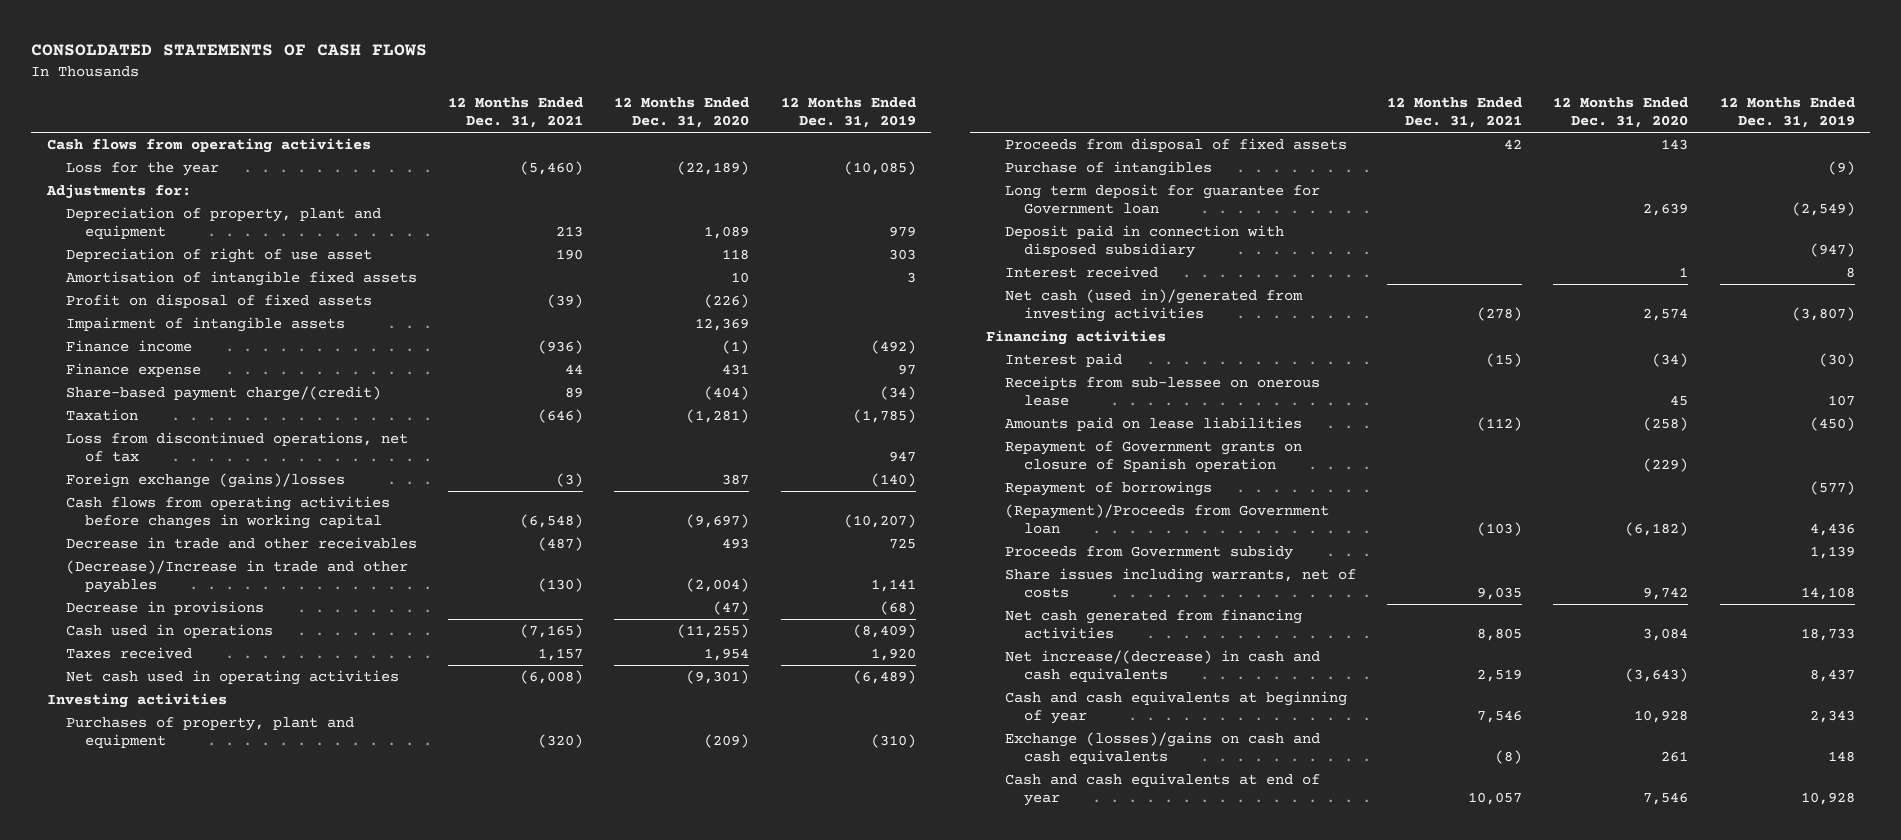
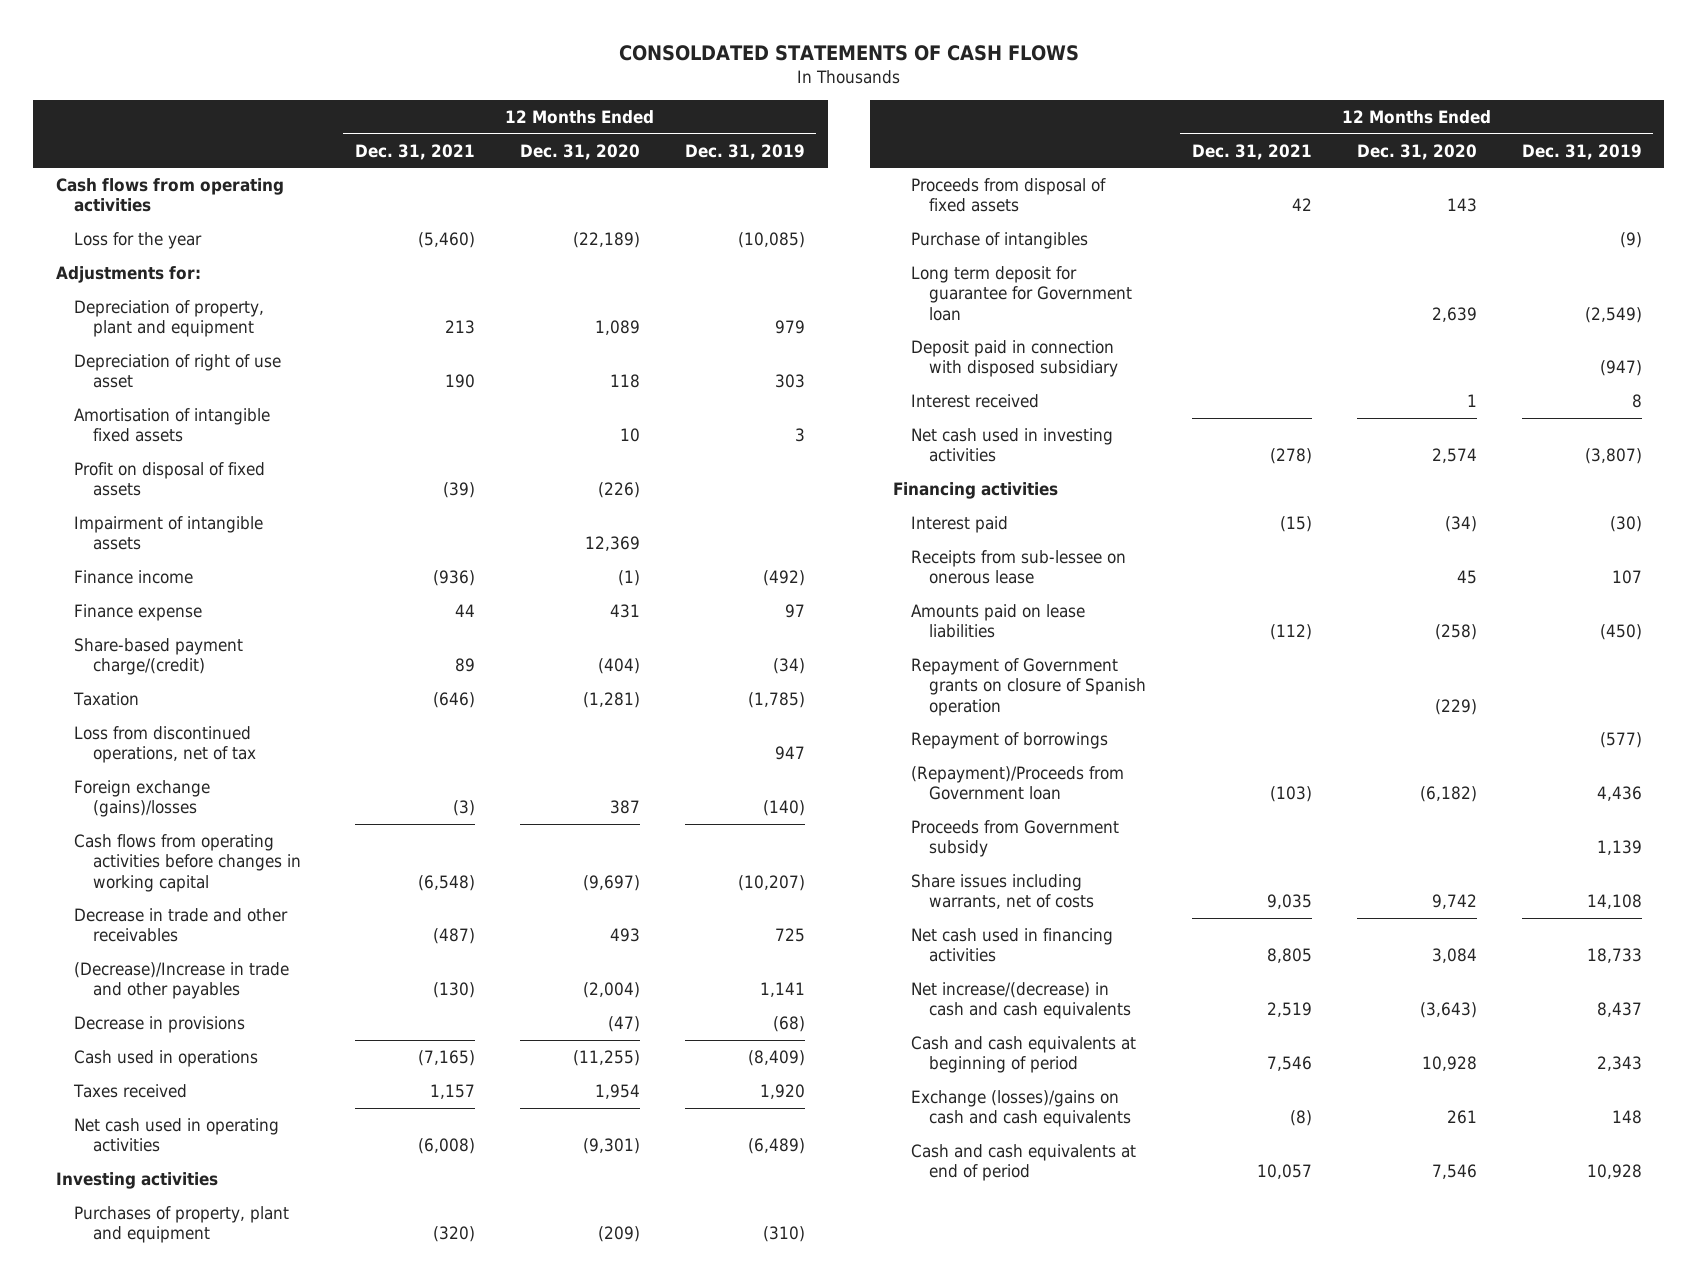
- Net cash (used in)/generated from investing activities | (278) | 2,574 | (3,807)
+ Net cash used in investing activities | (278) | 2,574 | (3,807)
- Net cash generated from financing activities | 8,805 | 3,084 | 18,733
+ Net cash used in financing activities | 8,805 | 3,084 | 18,733
- Cash and cash equivalents at beginning of year | 7,546 | 10,928 | 2,343
+ Cash and cash equivalents at beginning of period | 7,546 | 10,928 | 2,343
- Cash and cash equivalents at end of year | 10,057 | 7,546 | 10,928
+ Cash and cash equivalents at end of period | 10,057 | 7,546 | 10,928

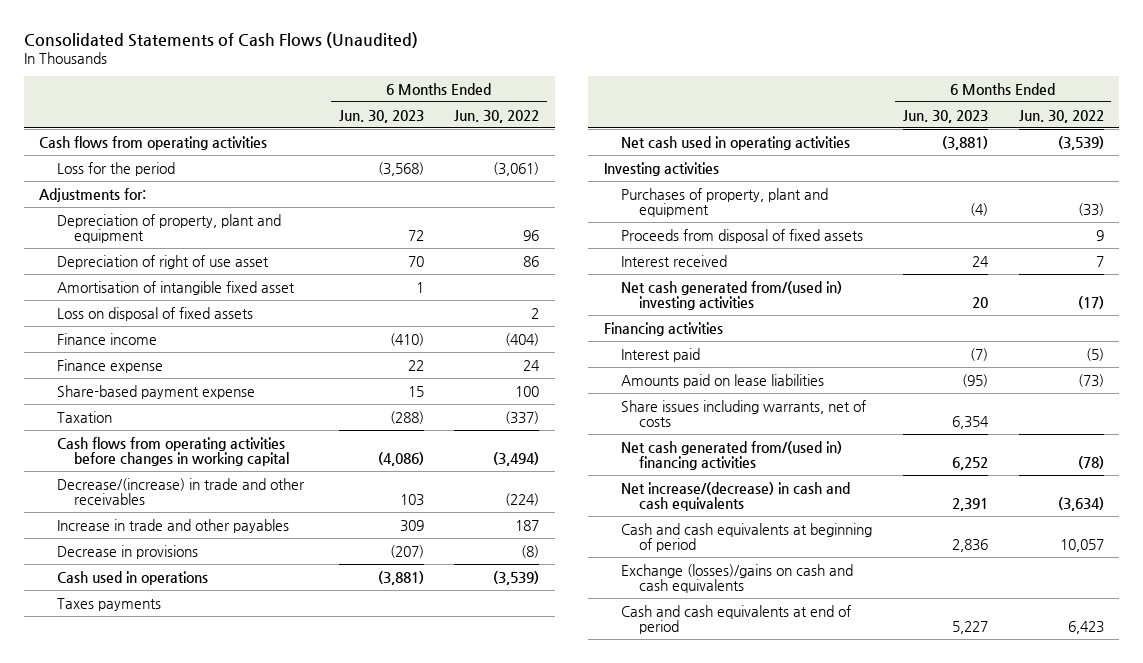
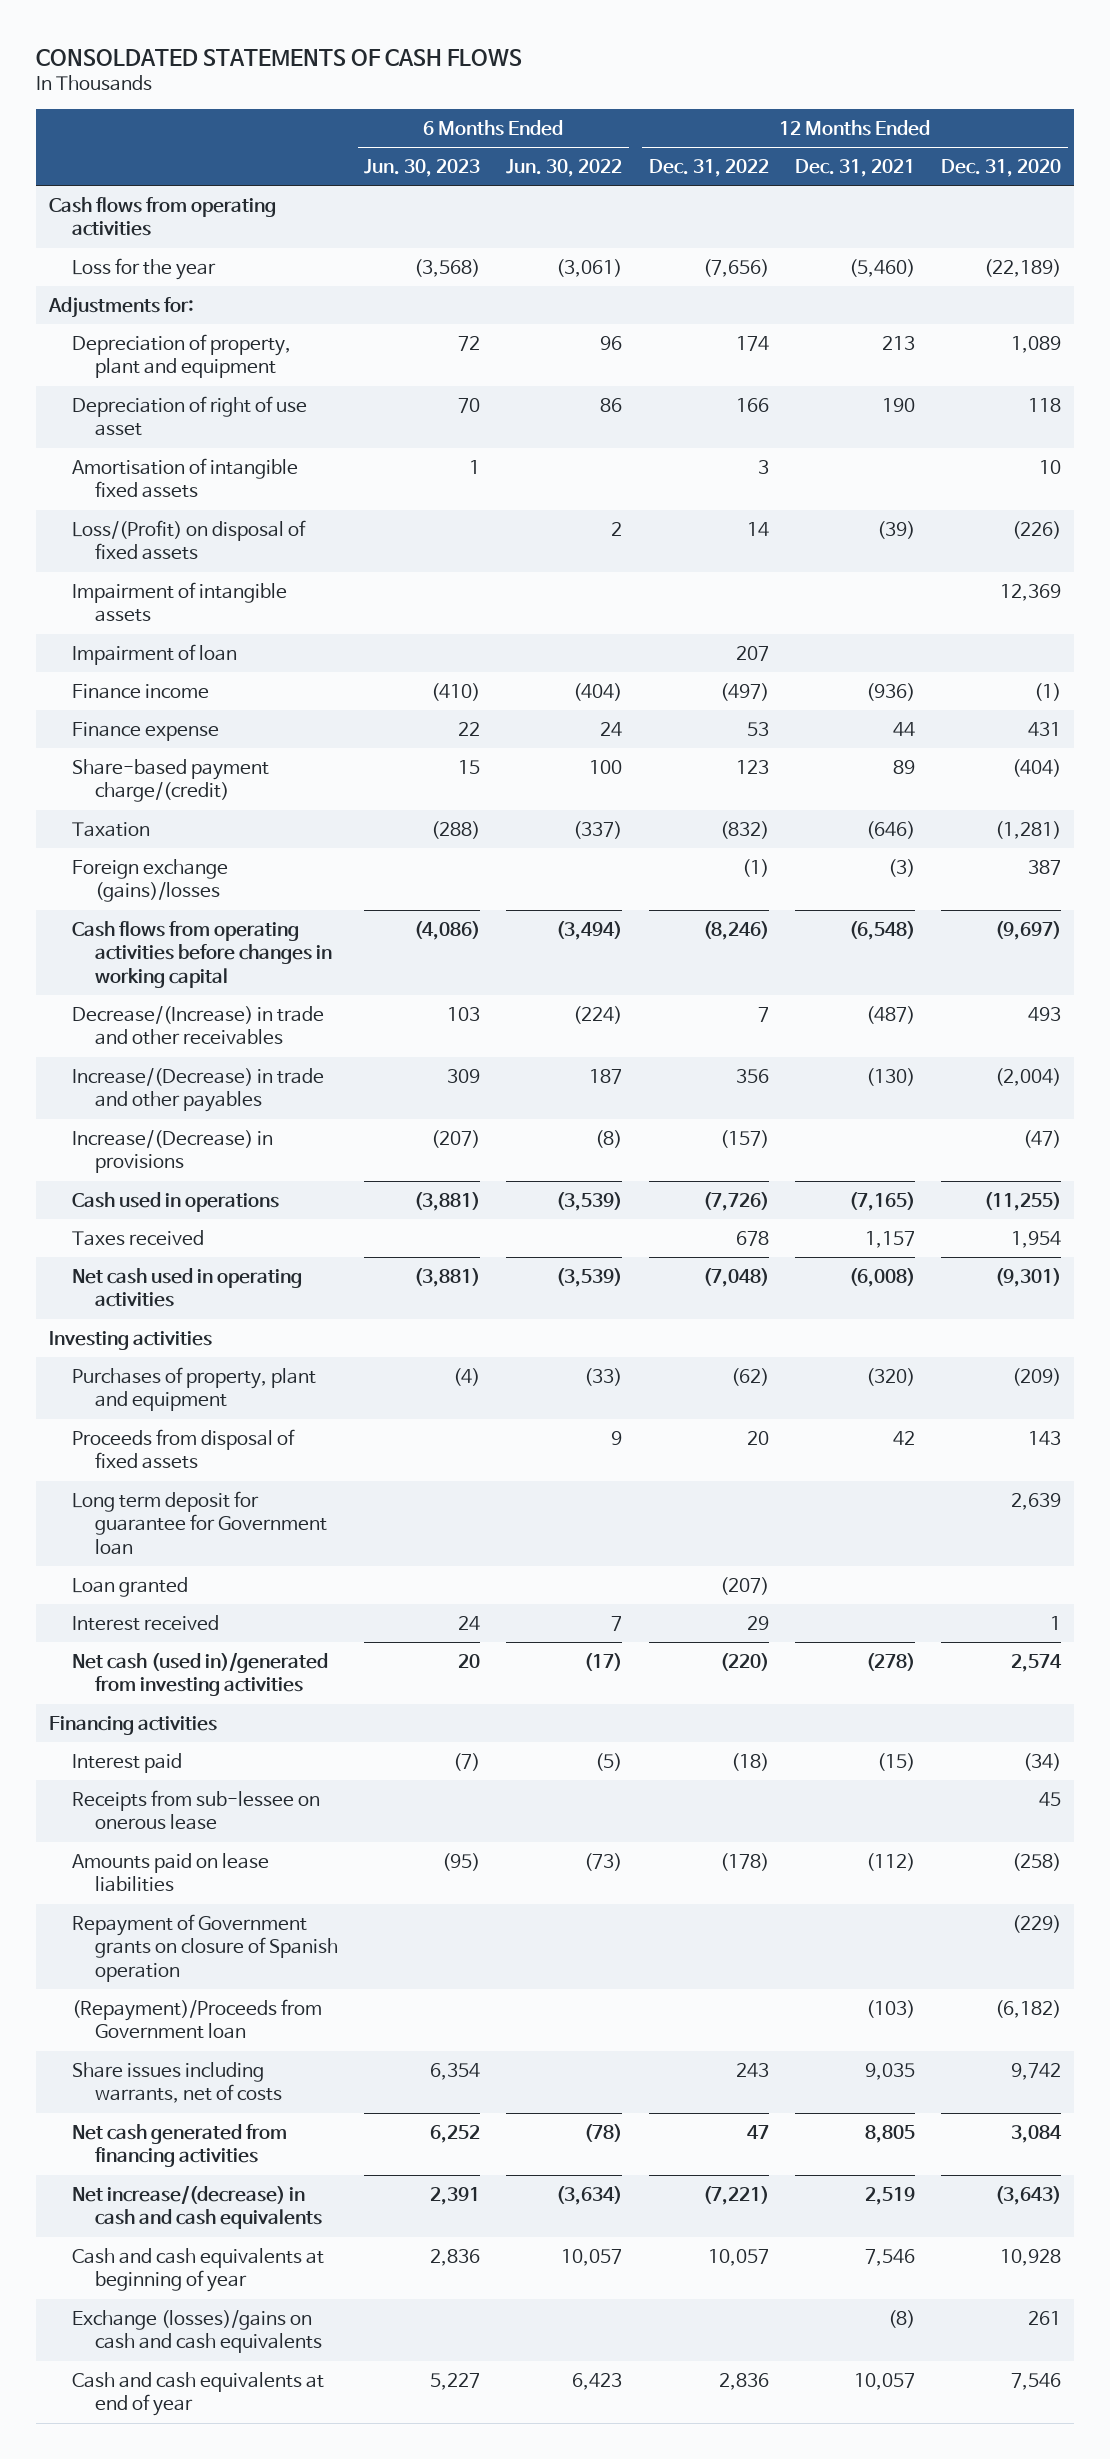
- Consolidated Statements of Cash Flows (Unaudited)
+ CONSOLDATED STATEMENTS OF CASH FLOWS
- | 6 Months Ended Jun. 30, 2023 | 6 Months Ended Jun. 30, 2022
+ | 6 Months Ended Jun. 30, 2023 | 6 Months Ended Jun. 30, 2022 | 12 Months Ended Dec. 31, 2022 | 12 Months Ended Dec. 31, 2021 | 12 Months Ended Dec. 31, 2020
- Loss for the period | (3,568) | (3,061)
+ Loss for the year | (3,568) | (3,061) | (7,656) | (5,460) | (22,189)
- Amortisation of intangible fixed asset | 1 |
- Loss on disposal of fixed assets | | 2
+ Amortisation of intangible fixed assets | 1 | | 3 | | 10
+ Loss/(Profit) on disposal of fixed assets | | 2 | 14 | (39) | (226)
+ Impairment of intangible assets | | | | | 12,369
+ Impairment of loan | | | 207 | |
- Share-based payment expense | 15 | 100
+ Share-based payment charge/(credit) | 15 | 100 | 123 | 89 | (404)
+ Foreign exchange (gains)/losses | | | (1) | (3) | 387
- Decrease/(increase) in trade and other receivables | 103 | (224)
- Increase in trade and other payables | 309 | 187
- Decrease in provisions | (207) | (8)
+ Decrease/(Increase) in trade and other receivables | 103 | (224) | 7 | (487) | 493
+ Increase/(Decrease) in trade and other payables | 309 | 187 | 356 | (130) | (2,004)
+ Increase/(Decrease) in provisions | (207) | (8) | (157) | | (47)
- Taxes payments
+ Taxes received | | | 678 | 1,157 | 1,954
+ Long term deposit for guarantee for Government loan | | | | | 2,639
+ Loan granted | | | (207) | |
- Net cash generated from/(used in) investing activities | 20 | (17)
+ Net cash (used in)/generated from investing activities | 20 | (17) | (220) | (278) | 2,574
+ Receipts from sub-lessee on onerous lease | | | | | 45
+ Repayment of Government grants on closure of Spanish operation | | | | | (229)
+ (Repayment)/Proceeds from Government loan | | | | (103) | (6,182)
- Net cash generated from/(used in) financing activities | 6,252 | (78)
+ Net cash generated from financing activities | 6,252 | (78) | 47 | 8,805 | 3,084
- Cash and cash equivalents at beginning of period | 2,836 | 10,057
+ Cash and cash equivalents at beginning of year | 2,836 | 10,057 | 10,057 | 7,546 | 10,928
- Cash and cash equivalents at end of period | 5,227 | 6,423
+ Cash and cash equivalents at end of year | 5,227 | 6,423 | 2,836 | 10,057 | 7,546

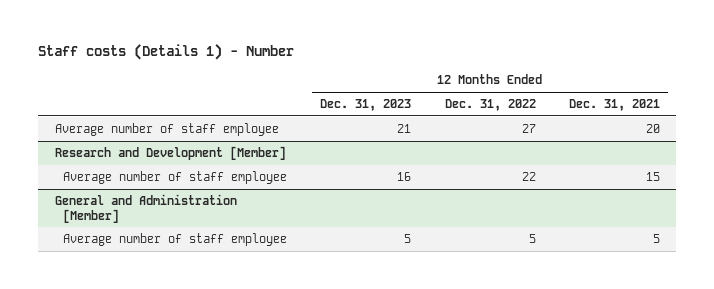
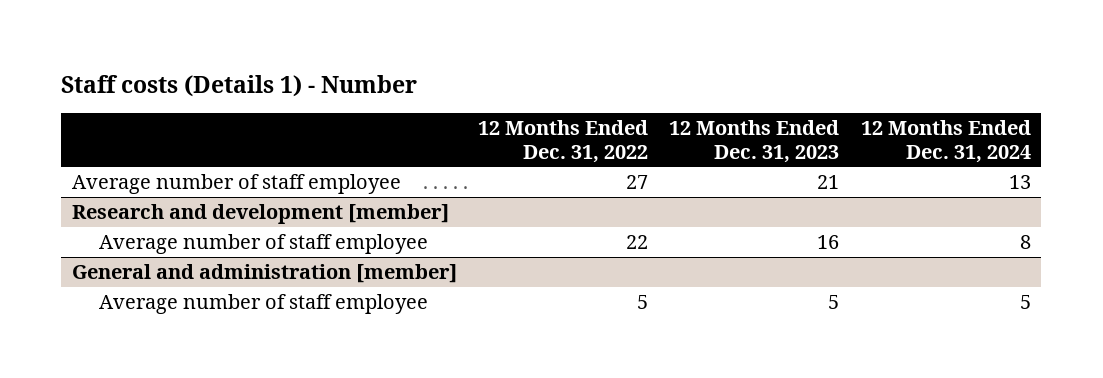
- | 12 Months Ended Dec. 31, 2023 | 12 Months Ended Dec. 31, 2022 | 12 Months Ended Dec. 31, 2021
+ | 12 Months Ended Dec. 31, 2022 | 12 Months Ended Dec. 31, 2023 | 12 Months Ended Dec. 31, 2024
- Research and Development [Member]
+ Research and development [member]
- General and Administration [Member]
+ General and administration [member]

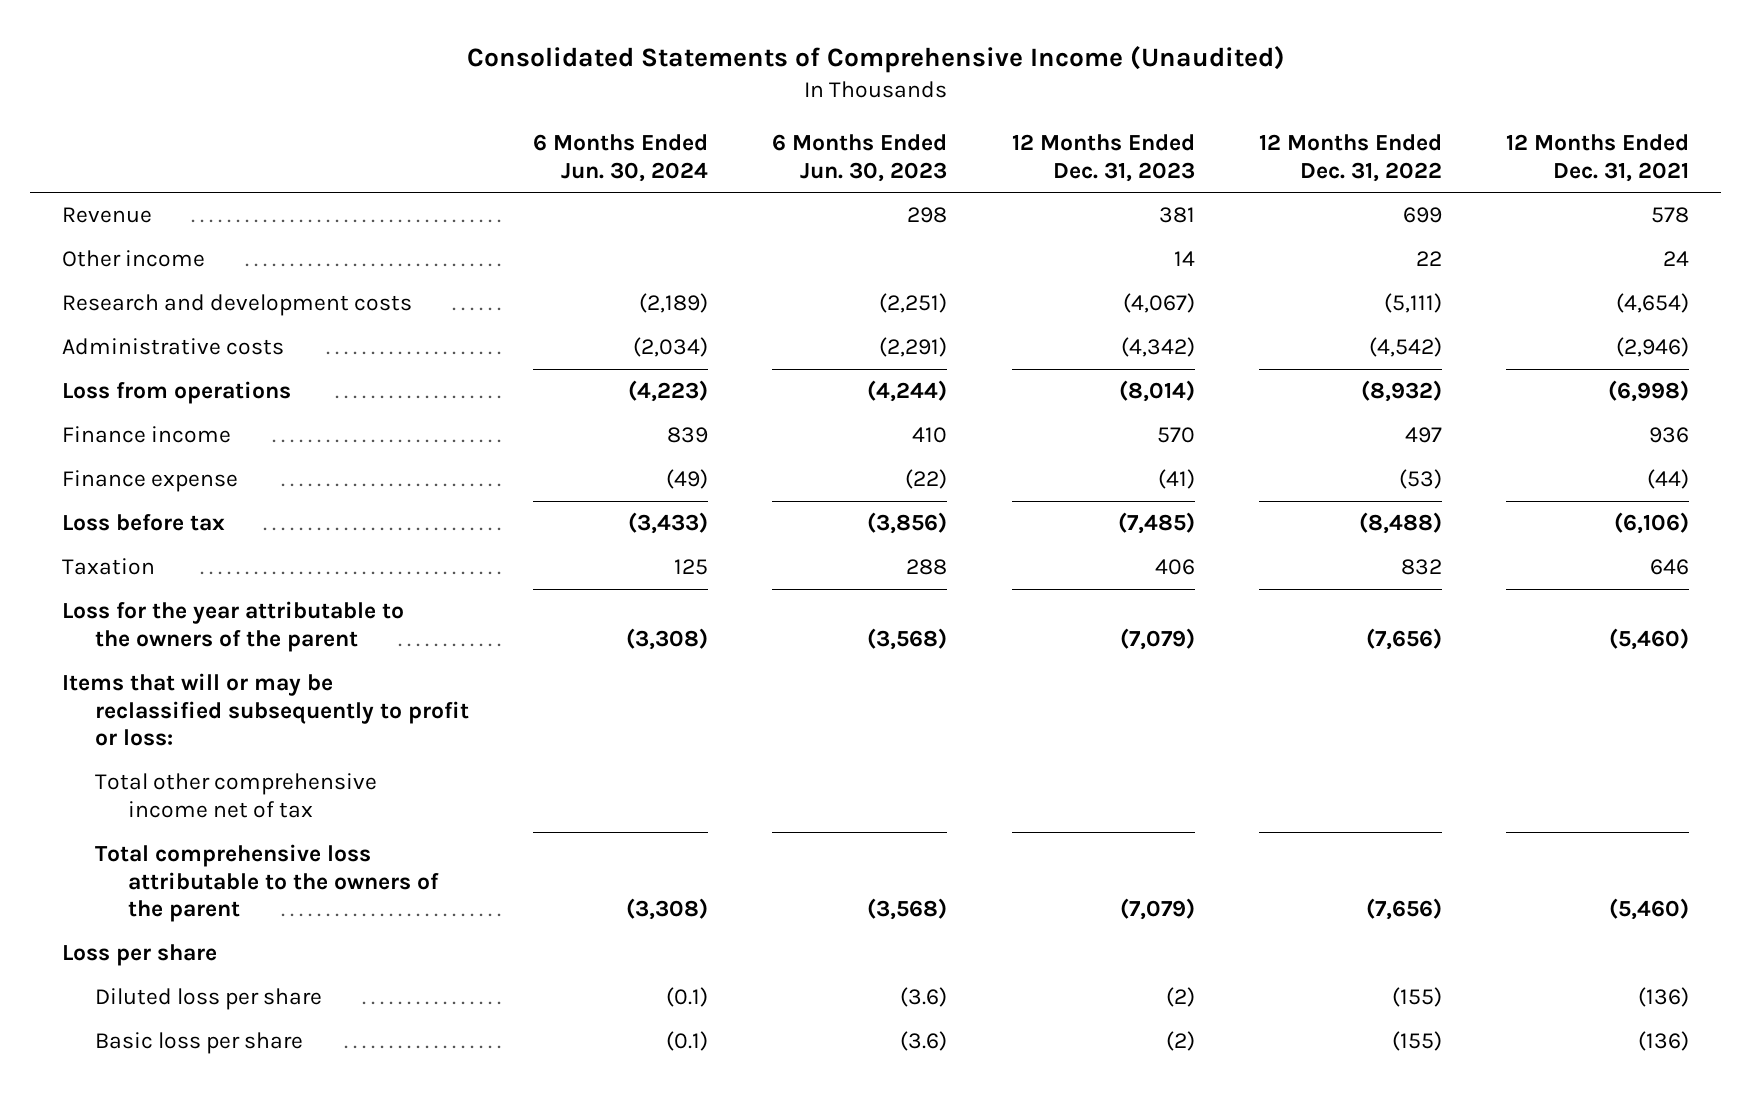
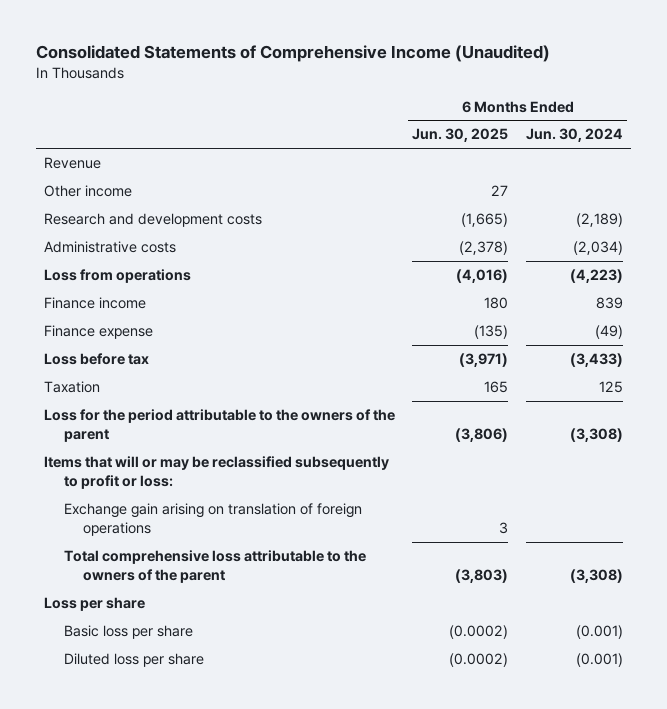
- | 6 Months Ended Jun. 30, 2024 | 6 Months Ended Jun. 30, 2023 | 12 Months Ended Dec. 31, 2023 | 12 Months Ended Dec. 31, 2022 | 12 Months Ended Dec. 31, 2021
+ | 6 Months Ended Jun. 30, 2025 | 6 Months Ended Jun. 30, 2024
- Loss for the year attributable to the owners of the parent | (3,308) | (3,568) | (7,079) | (7,656) | (5,460)
+ Loss for the period attributable to the owners of the parent | (3,806) | (3,308)
- Total other comprehensive income net of tax
+ Exchange gain arising on translation of foreign operations | 3 |
- Diluted loss per share | (0.1) | (3.6) | (2) | (155) | (136)
- Basic loss per share | (0.1) | (3.6) | (2) | (155) | (136)
+ Basic loss per share | (0.0002) | (0.001)
+ Diluted loss per share | (0.0002) | (0.001)

